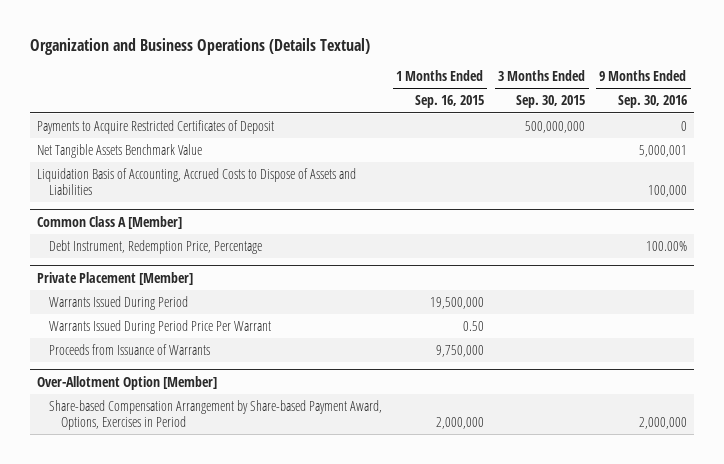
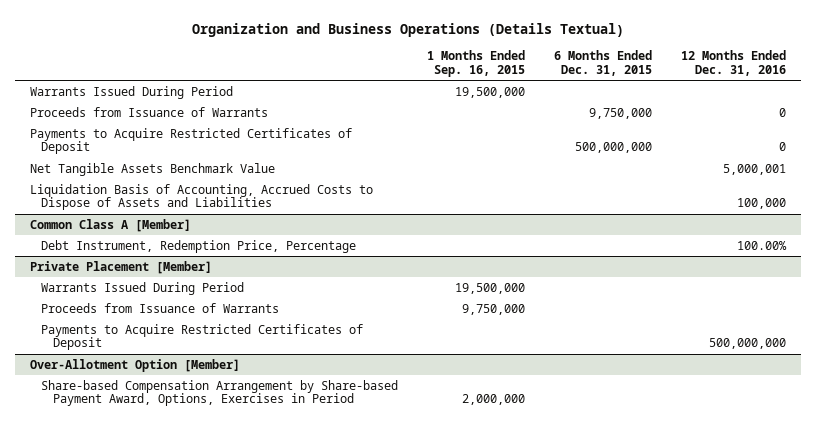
- | 1 Months Ended Sep. 16, 2015 | 3 Months Ended Sep. 30, 2015 | 9 Months Ended Sep. 30, 2016
+ | 1 Months Ended Sep. 16, 2015 | 6 Months Ended Dec. 31, 2015 | 12 Months Ended Dec. 31, 2016
+ Warrants Issued During Period | 19,500,000 | |
+ Proceeds from Issuance of Warrants | | 9,750,000 | 0
@ Private Placement [Member]
- Warrants Issued During Period Price Per Warrant | 0.50 | |
+ Payments to Acquire Restricted Certificates of Deposit | | | 500,000,000

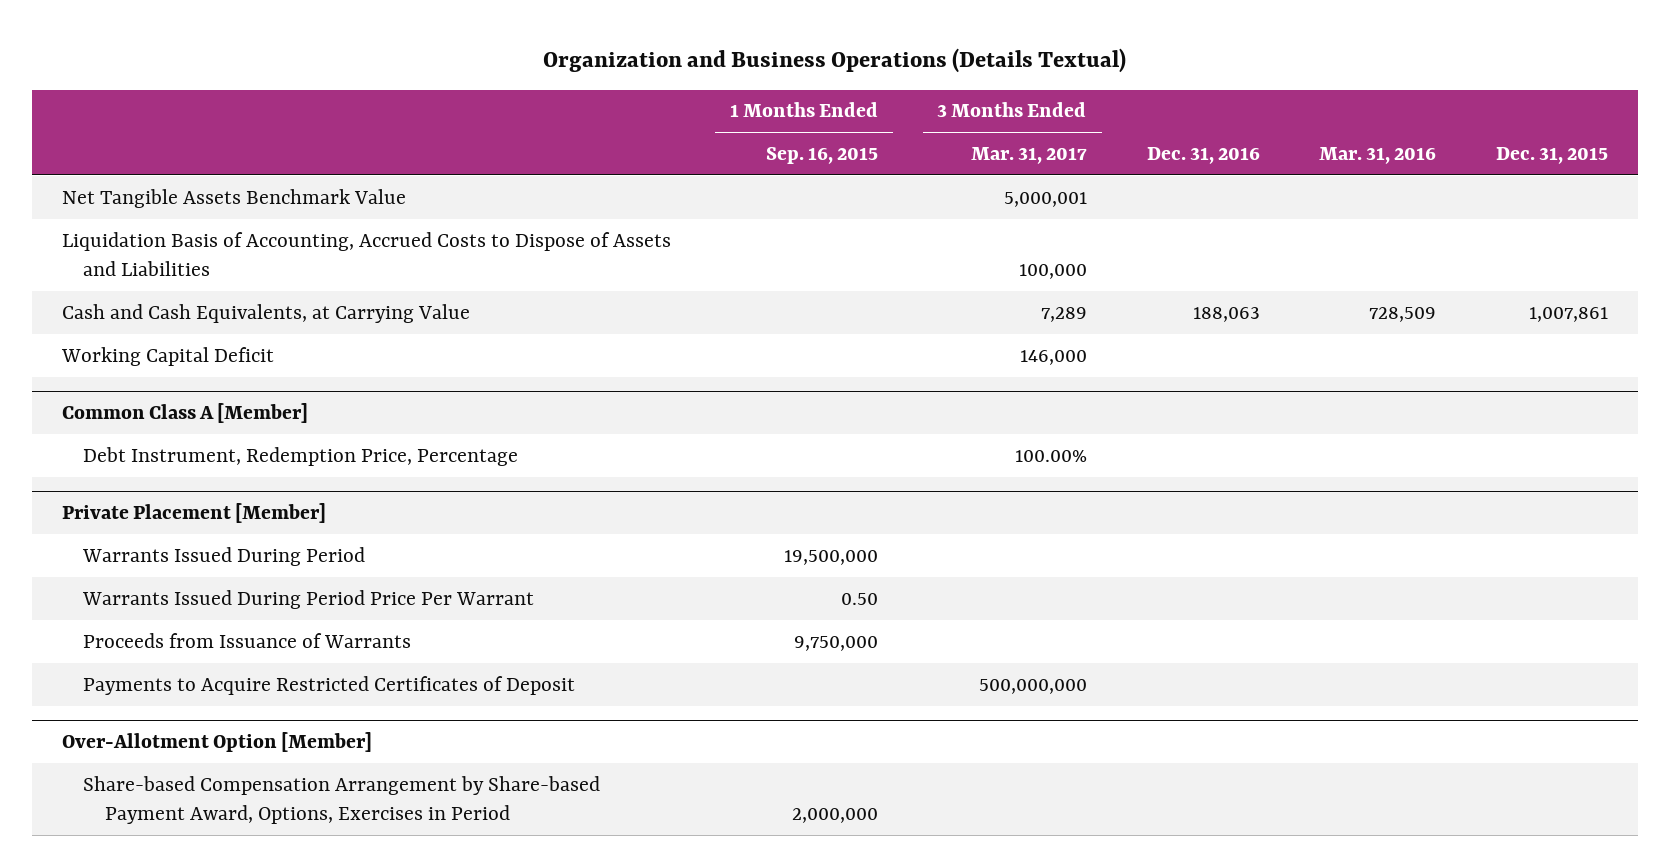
- | 1 Months Ended Sep. 16, 2015 | 6 Months Ended Dec. 31, 2015 | 12 Months Ended Dec. 31, 2016
+ | 1 Months Ended Sep. 16, 2015 | 3 Months Ended Mar. 31, 2017 | Dec. 31, 2016 | Mar. 31, 2016 | Dec. 31, 2015
- Warrants Issued During Period | 19,500,000 | |
- Proceeds from Issuance of Warrants | | 9,750,000 | 0
- Payments to Acquire Restricted Certificates of Deposit | | 500,000,000 | 0
+ Cash and Cash Equivalents, at Carrying Value | | 7,289 | 188,063 | 728,509 | 1,007,861
+ Working Capital Deficit | | 146,000 | | |
@ Private Placement [Member]
+ Warrants Issued During Period Price Per Warrant | 0.50 | | | |

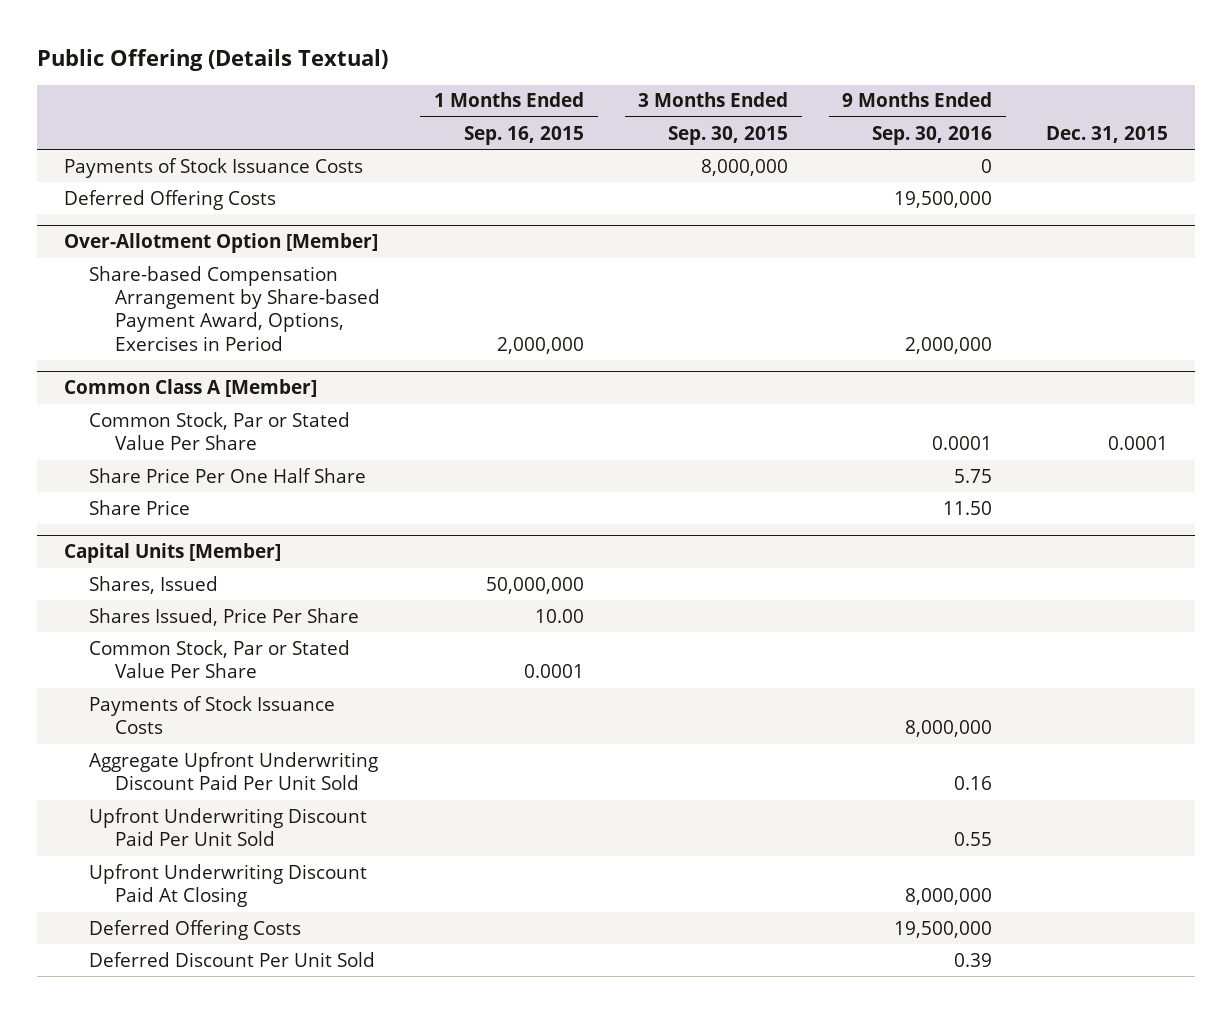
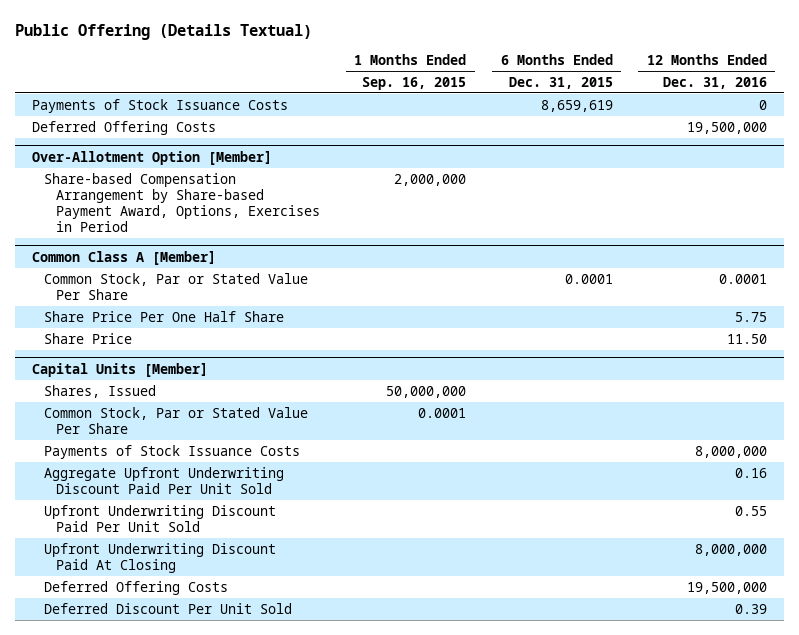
- | 1 Months Ended Sep. 16, 2015 | 3 Months Ended Sep. 30, 2015 | 9 Months Ended Sep. 30, 2016 | Dec. 31, 2015
+ | 1 Months Ended Sep. 16, 2015 | 6 Months Ended Dec. 31, 2015 | 12 Months Ended Dec. 31, 2016
@ Capital Units [Member]
- Shares Issued, Price Per Share | 10.00 | | |

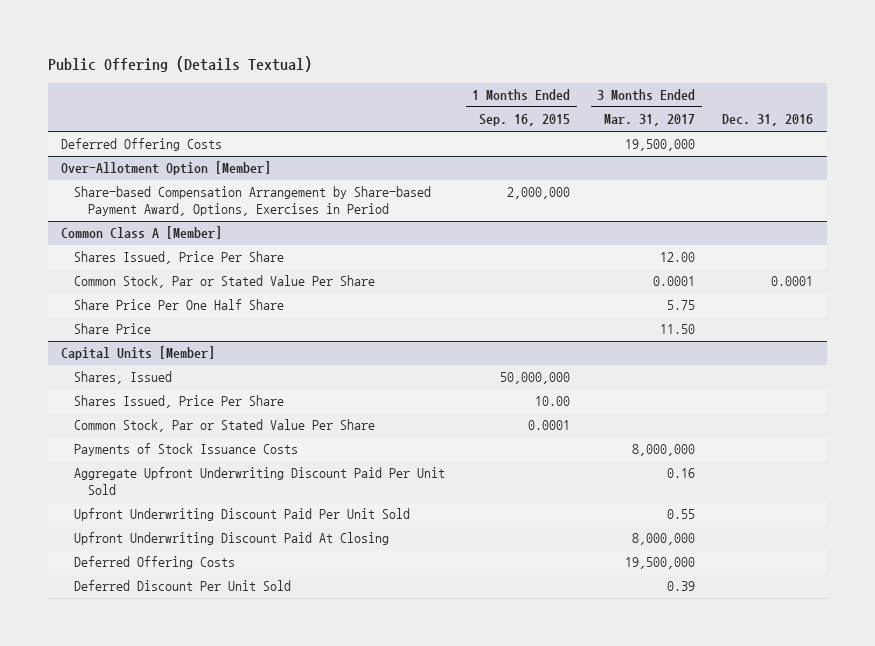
- | 1 Months Ended Sep. 16, 2015 | 6 Months Ended Dec. 31, 2015 | 12 Months Ended Dec. 31, 2016
+ | 1 Months Ended Sep. 16, 2015 | 3 Months Ended Mar. 31, 2017 | Dec. 31, 2016
- Payments of Stock Issuance Costs | | 8,659,619 | 0
@ Common Class A [Member]
+ Shares Issued, Price Per Share | | 12.00 |
@ Capital Units [Member]
+ Shares Issued, Price Per Share | 10.00 | |

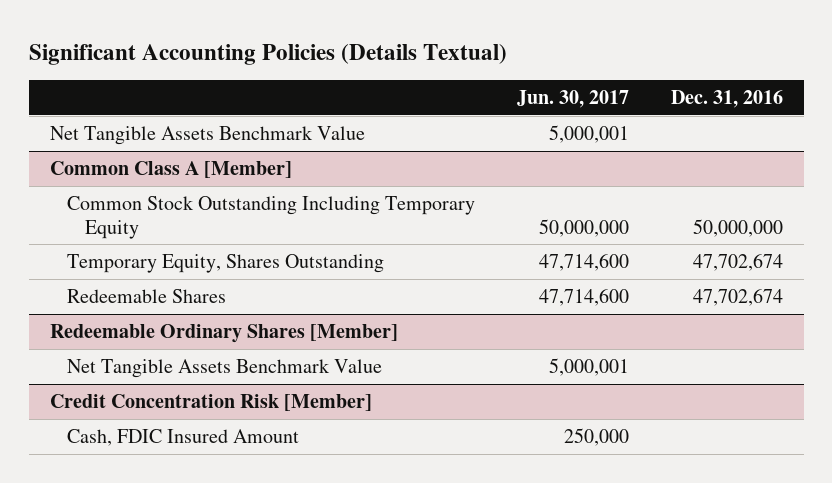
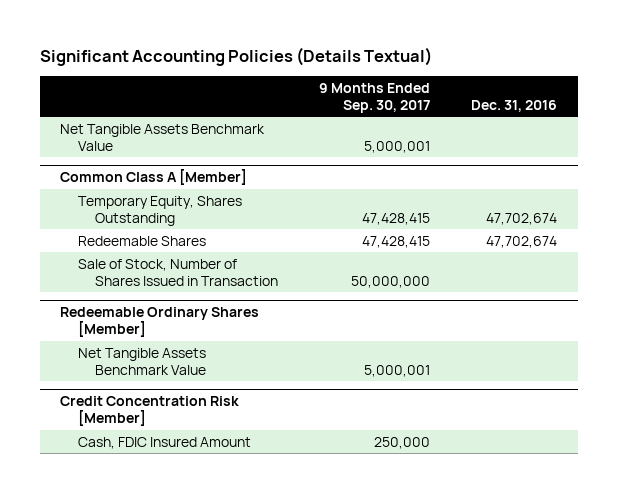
- | Jun. 30, 2017 | Dec. 31, 2016
+ | 9 Months Ended Sep. 30, 2017 | Dec. 31, 2016
@ Common Class A [Member]
- Common Stock Outstanding Including Temporary Equity | 50,000,000 | 50,000,000
+ Sale of Stock, Number of Shares Issued in Transaction | 50,000,000 |

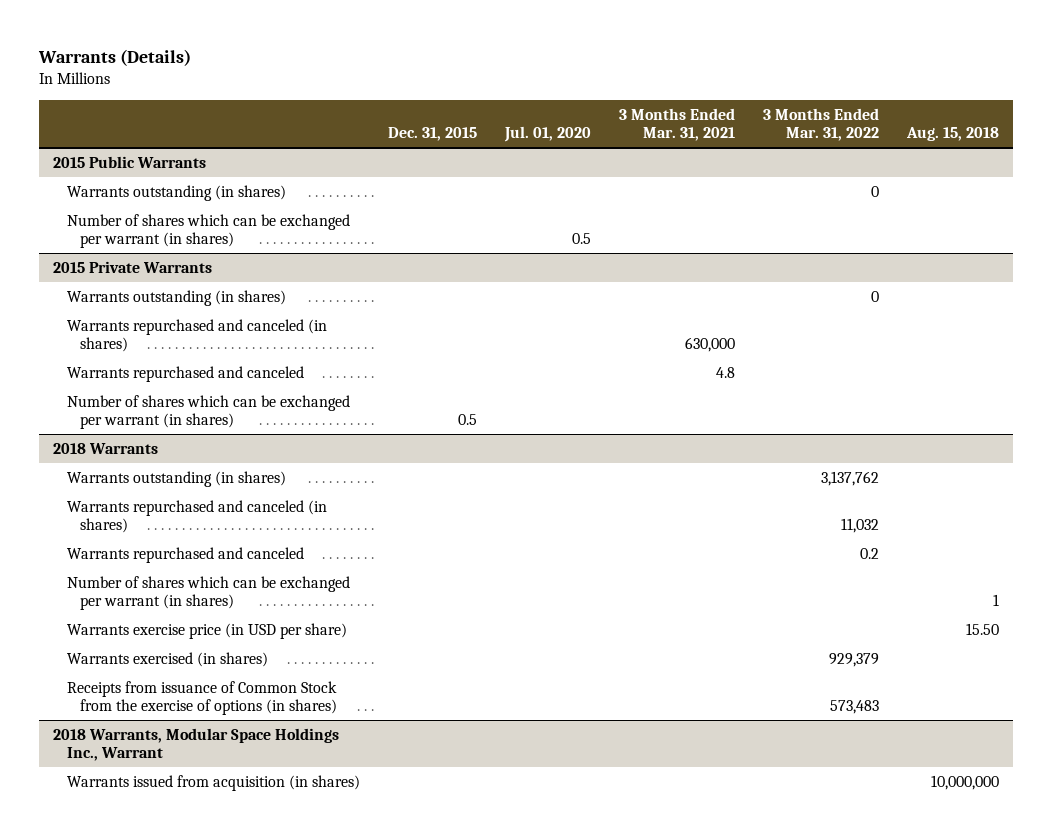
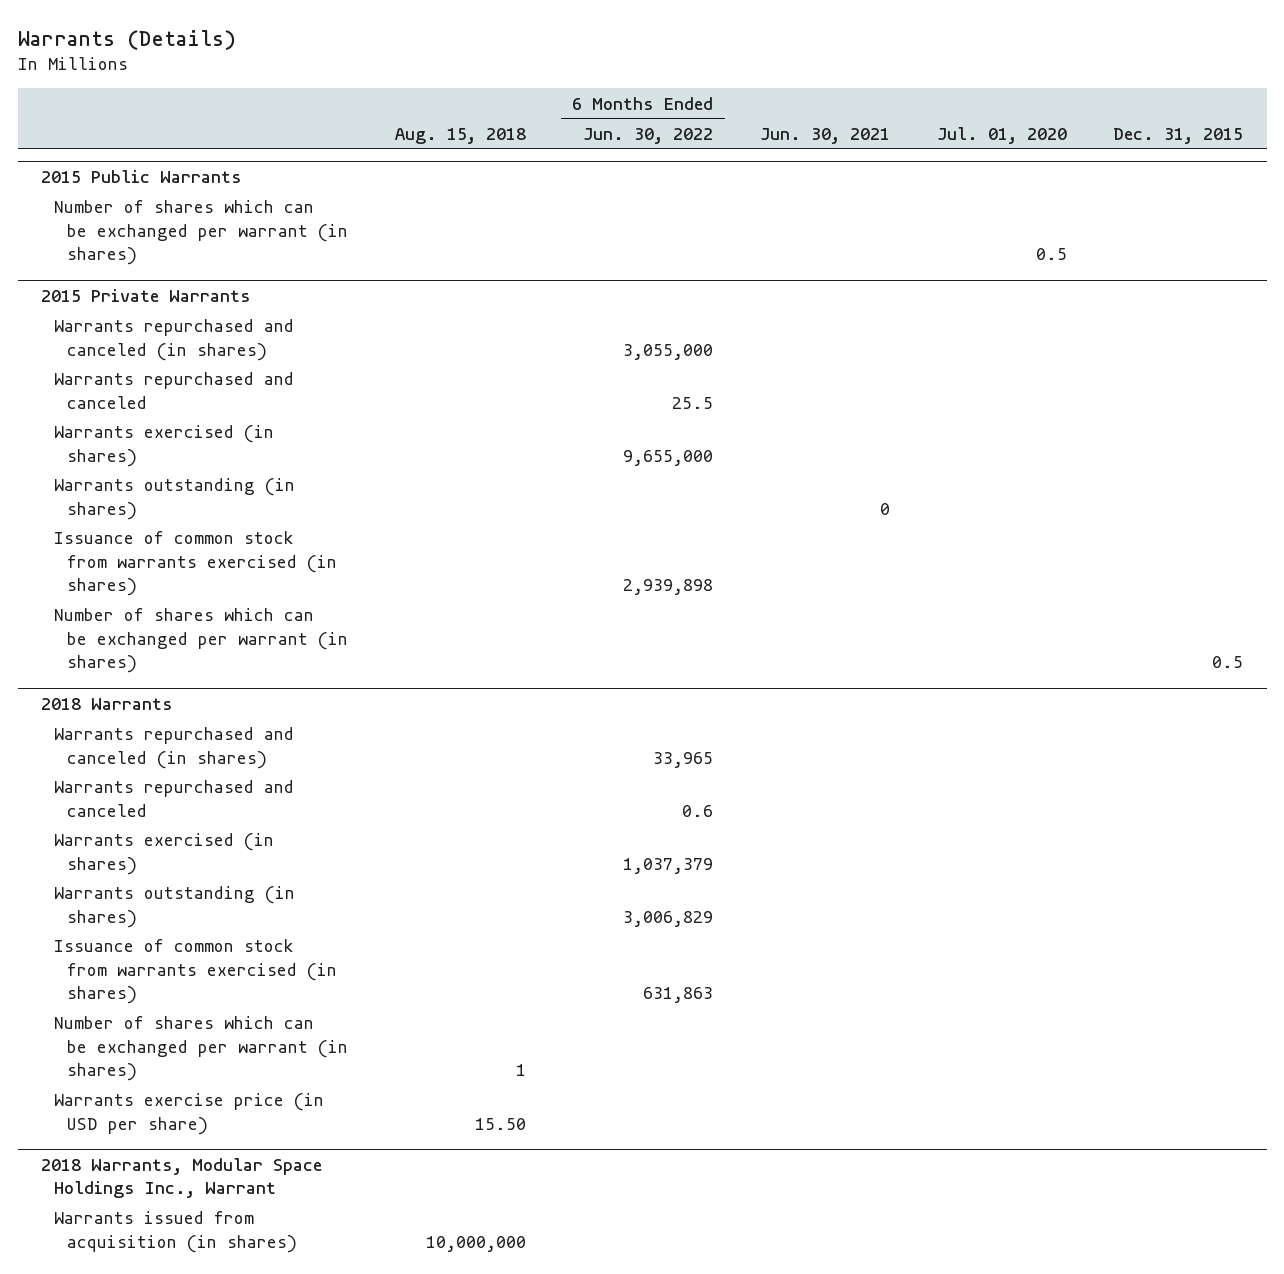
- | Dec. 31, 2015 | Jul. 01, 2020 | 3 Months Ended Mar. 31, 2021 | 3 Months Ended Mar. 31, 2022 | Aug. 15, 2018
+ | Aug. 15, 2018 | 6 Months Ended Jun. 30, 2022 | Jun. 30, 2021 | Jul. 01, 2020 | Dec. 31, 2015
@ 2015 Public Warrants
- Warrants outstanding (in shares) | | | | 0 |
@ 2015 Private Warrants
+ Warrants exercised (in shares) | | 9,655,000 | | |
moved down: Warrants outstanding (in shares) | | | 0 | |
+ Issuance of common stock from warrants exercised (in shares) | | 2,939,898 | | |
@ 2018 Warrants
moved up: Warrants exercised (in shares) | | 1,037,379 | | |
moved down: Warrants outstanding (in shares) | | 3,006,829 | | |
+ Issuance of common stock from warrants exercised (in shares) | | 631,863 | | |
- Receipts from issuance of Common Stock from the exercise of options (in shares) | | | | 573,483 |

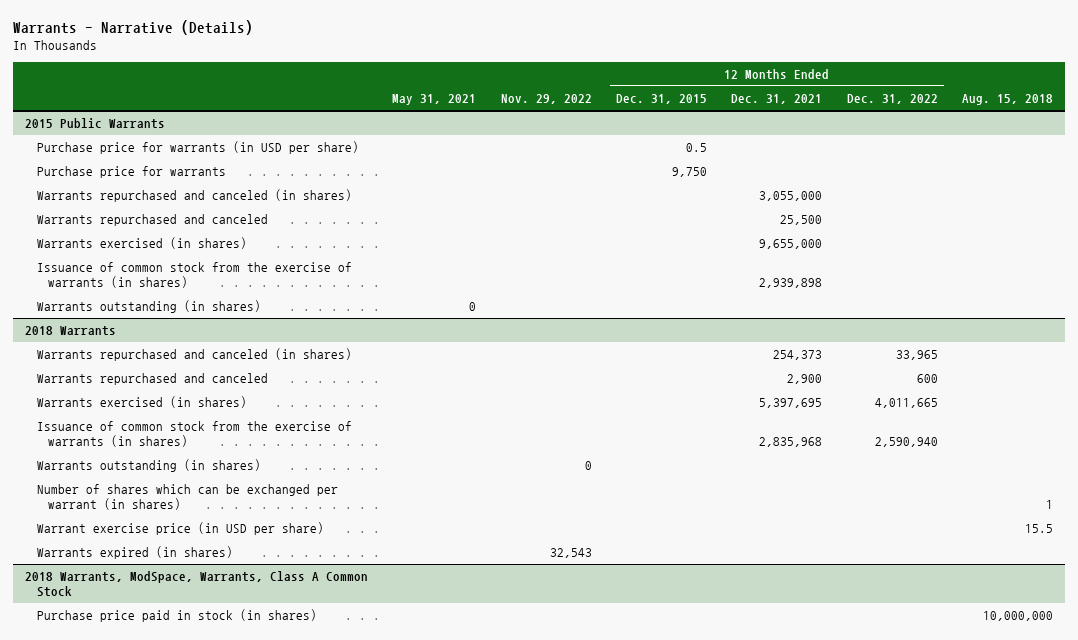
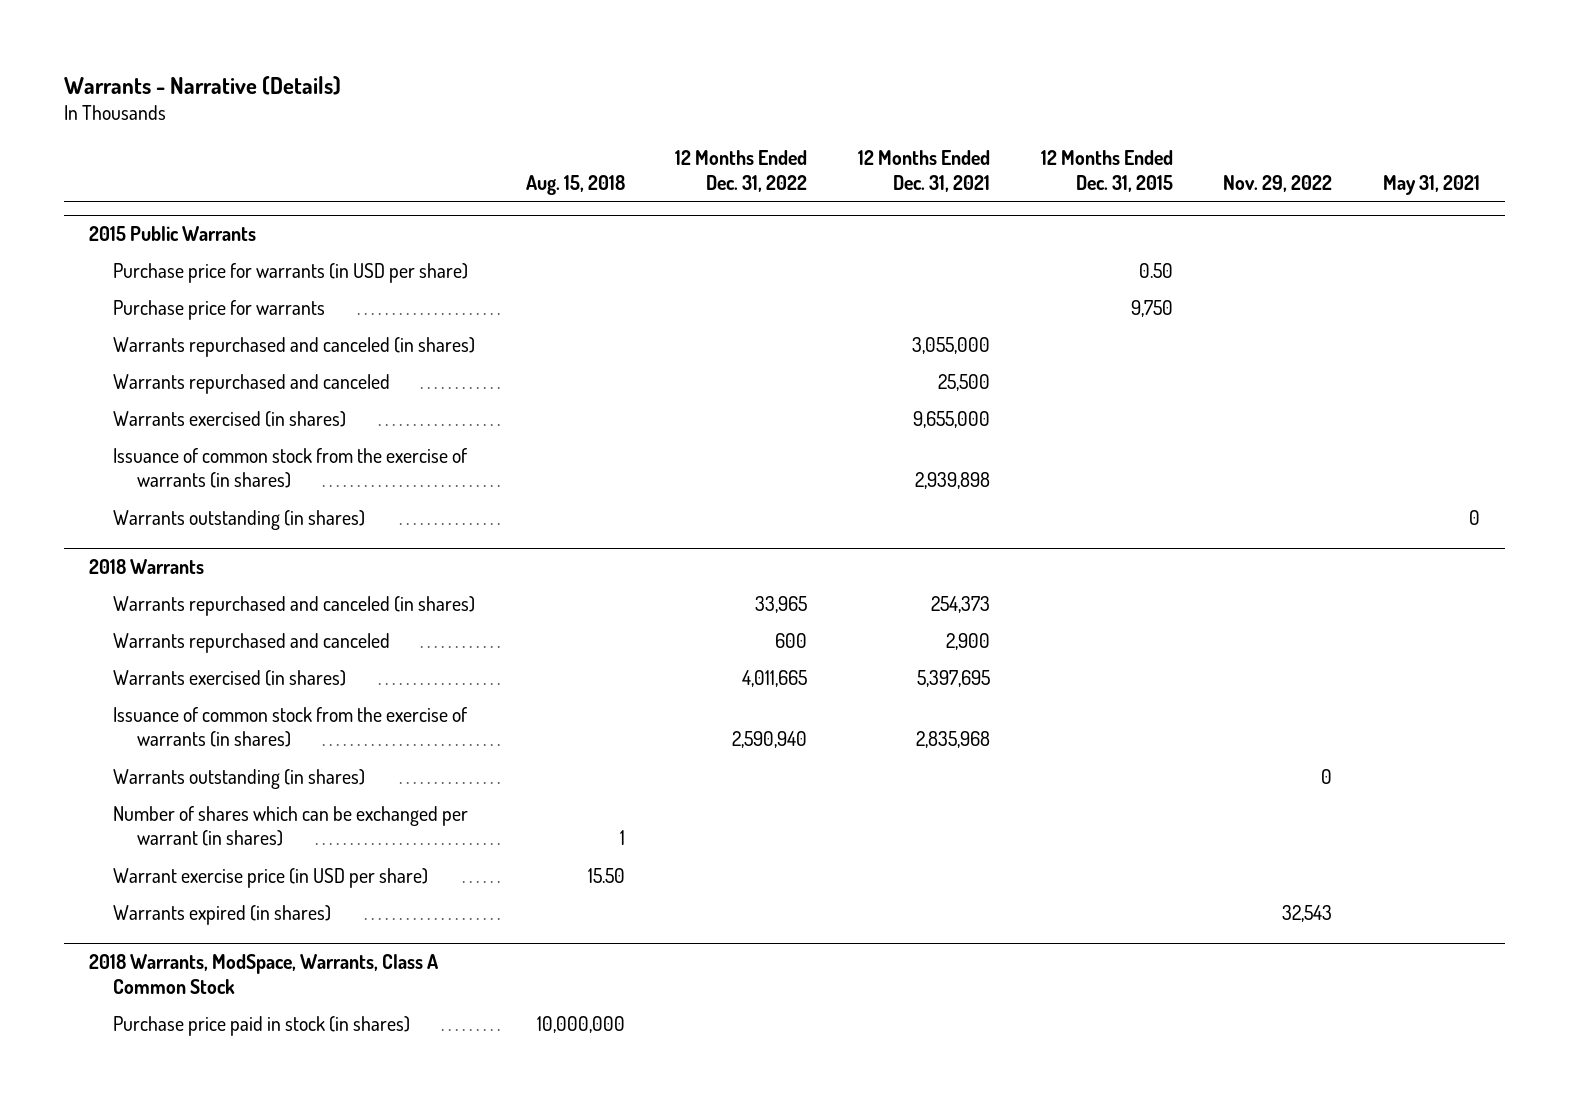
- | May 31, 2021 | Nov. 29, 2022 | 12 Months Ended Dec. 31, 2015 | 12 Months Ended Dec. 31, 2021 | 12 Months Ended Dec. 31, 2022 | Aug. 15, 2018
+ | Aug. 15, 2018 | 12 Months Ended Dec. 31, 2022 | 12 Months Ended Dec. 31, 2021 | 12 Months Ended Dec. 31, 2015 | Nov. 29, 2022 | May 31, 2021
@ 2015 Public Warrants
- Purchase price for warrants (in USD per share) | | | 0.5 | | |
+ Purchase price for warrants (in USD per share) | | | | 0.50 | |
@ 2018 Warrants
- Warrant exercise price (in USD per share) | | | | | | 15.5
+ Warrant exercise price (in USD per share) | 15.50 | | | | |

